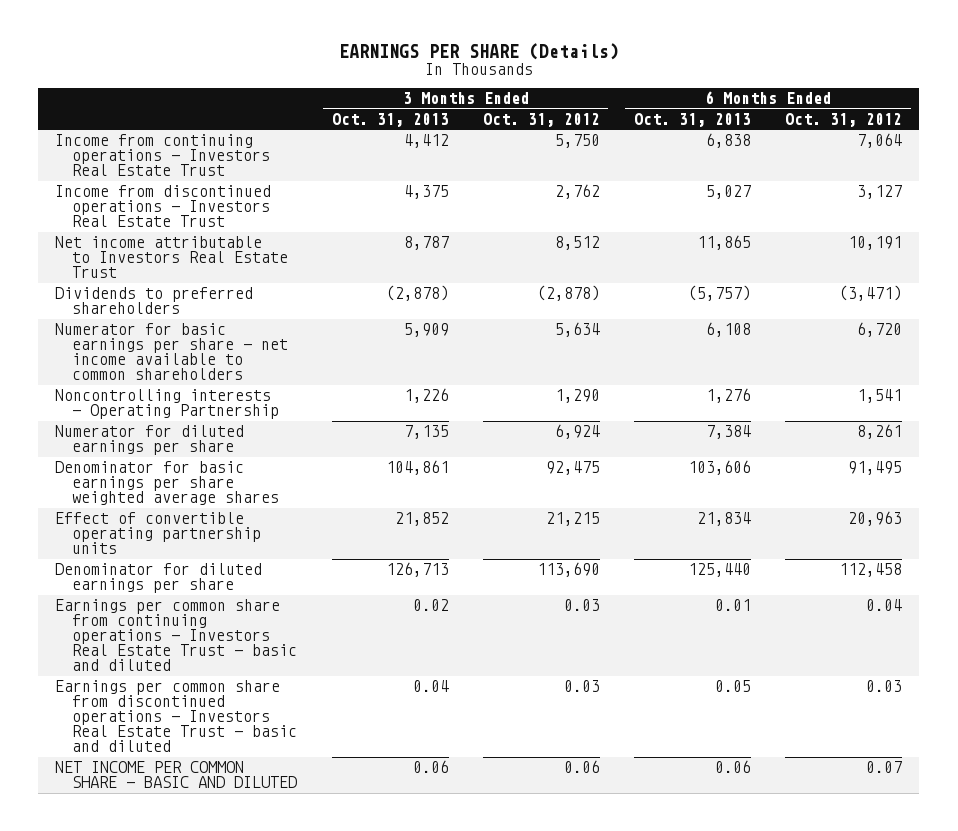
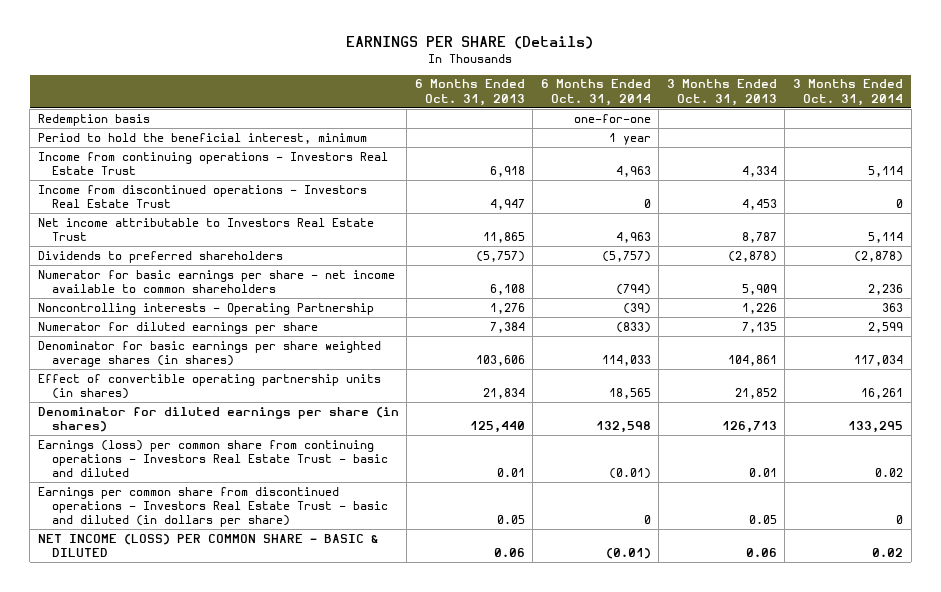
- | 3 Months Ended Oct. 31, 2013 | 3 Months Ended Oct. 31, 2012 | 6 Months Ended Oct. 31, 2013 | 6 Months Ended Oct. 31, 2012
+ | 6 Months Ended Oct. 31, 2013 | 6 Months Ended Oct. 31, 2014 | 3 Months Ended Oct. 31, 2013 | 3 Months Ended Oct. 31, 2014
- Income from continuing operations - Investors Real Estate Trust | 4,412 | 5,750 | 6,838 | 7,064
- Income from discontinued operations - Investors Real Estate Trust | 4,375 | 2,762 | 5,027 | 3,127
+ Redemption basis | | one-for-one | |
+ Period to hold the beneficial interest, minimum | | 1 year | |
+ Income from continuing operations - Investors Real Estate Trust | 6,918 | 4,963 | 4,334 | 5,114
+ Income from discontinued operations - Investors Real Estate Trust | 4,947 | 0 | 4,453 | 0
- Denominator for basic earnings per share weighted average shares | 104,861 | 92,475 | 103,606 | 91,495
- Effect of convertible operating partnership units | 21,852 | 21,215 | 21,834 | 20,963
- Denominator for diluted earnings per share | 126,713 | 113,690 | 125,440 | 112,458
- Earnings per common share from continuing operations - Investors Real Estate Trust - basic and diluted | 0.02 | 0.03 | 0.01 | 0.04
- Earnings per common share from discontinued operations - Investors Real Estate Trust - basic and diluted | 0.04 | 0.03 | 0.05 | 0.03
- NET INCOME PER COMMON SHARE - BASIC AND DILUTED | 0.06 | 0.06 | 0.06 | 0.07
+ Denominator for basic earnings per share weighted average shares (in shares) | 103,606 | 114,033 | 104,861 | 117,034
+ Effect of convertible operating partnership units (in shares) | 21,834 | 18,565 | 21,852 | 16,261
+ Denominator for diluted earnings per share (in shares) | 125,440 | 132,598 | 126,713 | 133,295
+ Earnings (loss) per common share from continuing operations - Investors Real Estate Trust - basic and diluted | 0.01 | (0.01) | 0.01 | 0.02
+ Earnings per common share from discontinued operations - Investors Real Estate Trust - basic and diluted (in dollars per share) | 0.05 | 0 | 0.05 | 0
+ NET INCOME (LOSS) PER COMMON SHARE - BASIC & DILUTED | 0.06 | (0.01) | 0.06 | 0.02

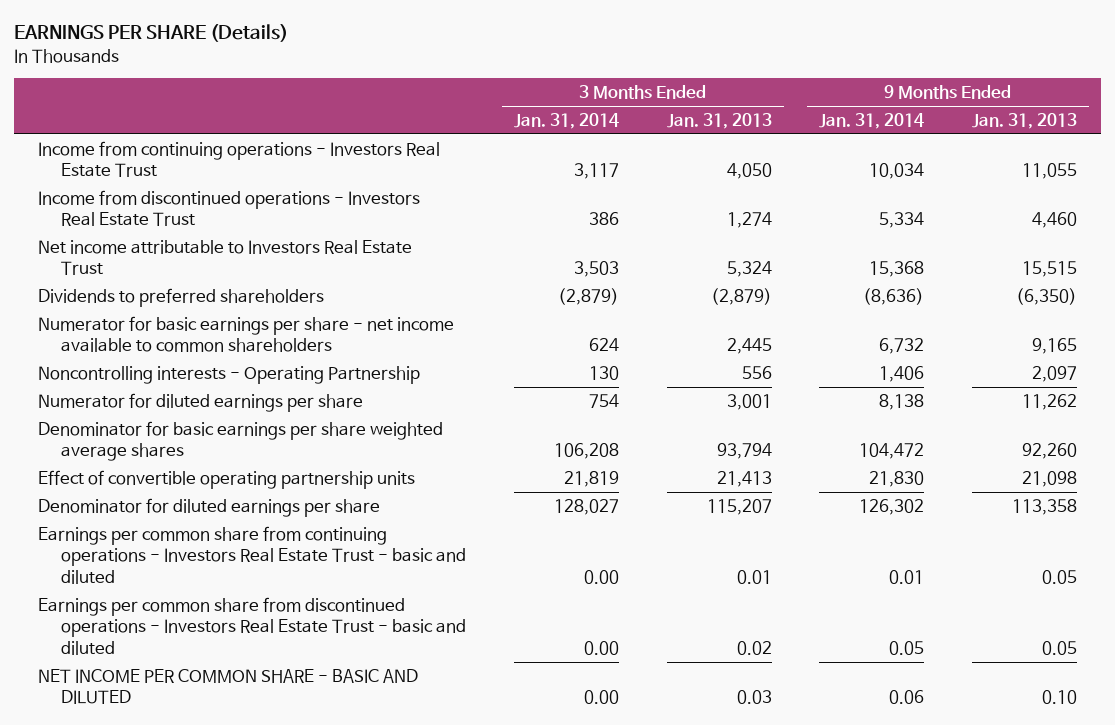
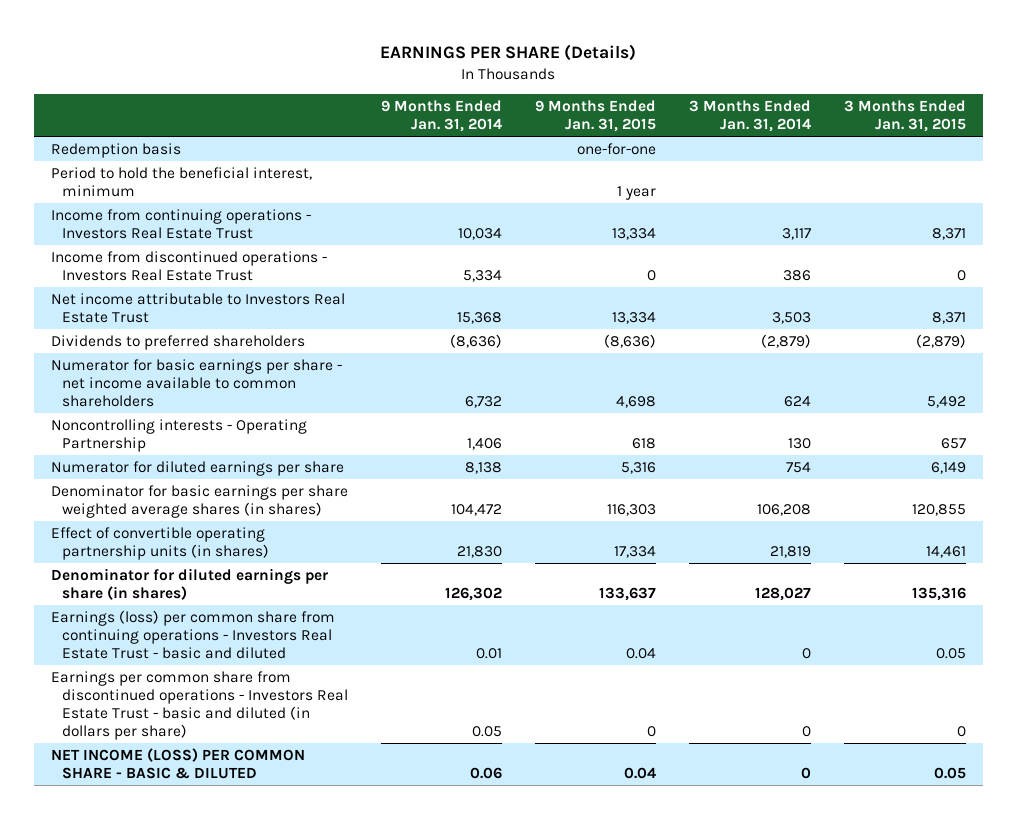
- | 3 Months Ended Jan. 31, 2014 | 3 Months Ended Jan. 31, 2013 | 9 Months Ended Jan. 31, 2014 | 9 Months Ended Jan. 31, 2013
+ | 9 Months Ended Jan. 31, 2014 | 9 Months Ended Jan. 31, 2015 | 3 Months Ended Jan. 31, 2014 | 3 Months Ended Jan. 31, 2015
+ Redemption basis | | one-for-one | |
+ Period to hold the beneficial interest, minimum | | 1 year | |
- Denominator for basic earnings per share weighted average shares | 106,208 | 93,794 | 104,472 | 92,260
- Effect of convertible operating partnership units | 21,819 | 21,413 | 21,830 | 21,098
- Denominator for diluted earnings per share | 128,027 | 115,207 | 126,302 | 113,358
- Earnings per common share from continuing operations - Investors Real Estate Trust - basic and diluted | 0.00 | 0.01 | 0.01 | 0.05
- Earnings per common share from discontinued operations - Investors Real Estate Trust - basic and diluted | 0.00 | 0.02 | 0.05 | 0.05
- NET INCOME PER COMMON SHARE - BASIC AND DILUTED | 0.00 | 0.03 | 0.06 | 0.10
+ Denominator for basic earnings per share weighted average shares (in shares) | 104,472 | 116,303 | 106,208 | 120,855
+ Effect of convertible operating partnership units (in shares) | 21,830 | 17,334 | 21,819 | 14,461
+ Denominator for diluted earnings per share (in shares) | 126,302 | 133,637 | 128,027 | 135,316
+ Earnings (loss) per common share from continuing operations - Investors Real Estate Trust - basic and diluted | 0.01 | 0.04 | 0 | 0.05
+ Earnings per common share from discontinued operations - Investors Real Estate Trust - basic and diluted (in dollars per share) | 0.05 | 0 | 0 | 0
+ NET INCOME (LOSS) PER COMMON SHARE - BASIC & DILUTED | 0.06 | 0.04 | 0 | 0.05

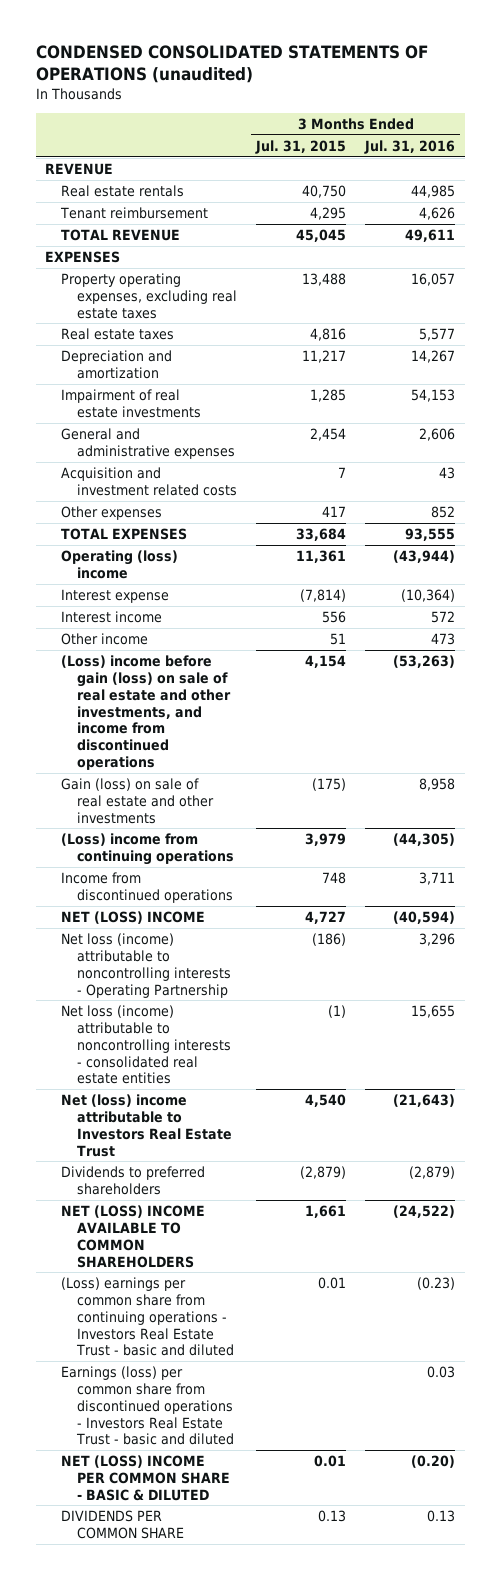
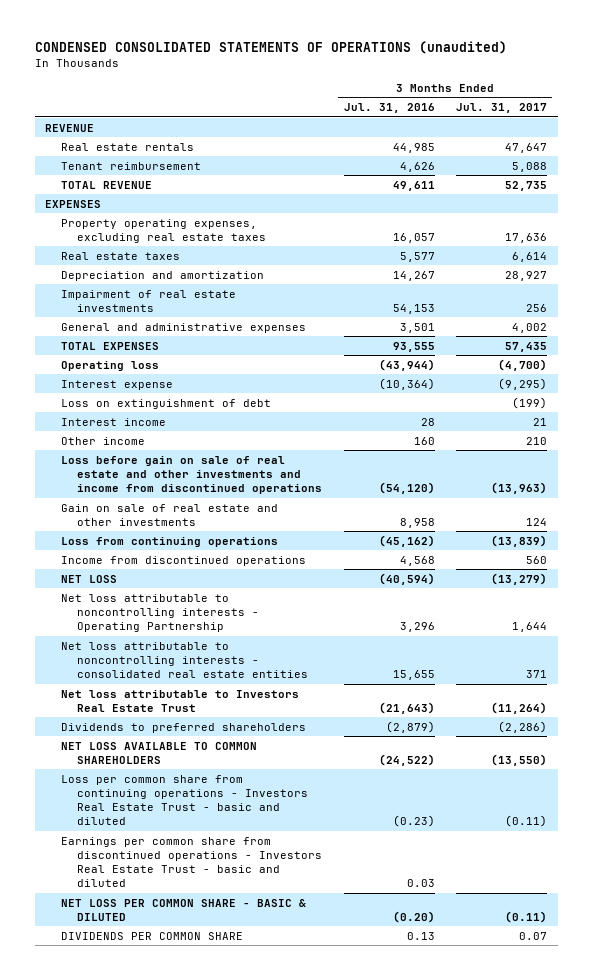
- | 3 Months Ended Jul. 31, 2015 | 3 Months Ended Jul. 31, 2016
+ | 3 Months Ended Jul. 31, 2016 | 3 Months Ended Jul. 31, 2017
- General and administrative expenses | 2,454 | 2,606
- Acquisition and investment related costs | 7 | 43
- Other expenses | 417 | 852
+ General and administrative expenses | 3,501 | 4,002
- Operating (loss) income | 11,361 | (43,944)
+ Operating loss | (43,944) | (4,700)
- Interest income | 556 | 572
- Other income | 51 | 473
- (Loss) income before gain (loss) on sale of real estate and other investments, and income from discontinued operations | 4,154 | (53,263)
- Gain (loss) on sale of real estate and other investments | (175) | 8,958
- (Loss) income from continuing operations | 3,979 | (44,305)
- Income from discontinued operations | 748 | 3,711
- NET (LOSS) INCOME | 4,727 | (40,594)
- Net loss (income) attributable to noncontrolling interests - Operating Partnership | (186) | 3,296
- Net loss (income) attributable to noncontrolling interests - consolidated real estate entities | (1) | 15,655
- Net (loss) income attributable to Investors Real Estate Trust | 4,540 | (21,643)
+ Loss on extinguishment of debt | | (199)
+ Interest income | 28 | 21
+ Other income | 160 | 210
+ Loss before gain on sale of real estate and other investments and income from discontinued operations | (54,120) | (13,963)
+ Gain on sale of real estate and other investments | 8,958 | 124
+ Loss from continuing operations | (45,162) | (13,839)
+ Income from discontinued operations | 4,568 | 560
+ NET LOSS | (40,594) | (13,279)
+ Net loss attributable to noncontrolling interests - Operating Partnership | 3,296 | 1,644
+ Net loss attributable to noncontrolling interests - consolidated real estate entities | 15,655 | 371
+ Net loss attributable to Investors Real Estate Trust | (21,643) | (11,264)
- NET (LOSS) INCOME AVAILABLE TO COMMON SHAREHOLDERS | 1,661 | (24,522)
- (Loss) earnings per common share from continuing operations - Investors Real Estate Trust - basic and diluted | 0.01 | (0.23)
- Earnings (loss) per common share from discontinued operations - Investors Real Estate Trust - basic and diluted | | 0.03
- NET (LOSS) INCOME PER COMMON SHARE - BASIC & DILUTED | 0.01 | (0.20)
+ NET LOSS AVAILABLE TO COMMON SHAREHOLDERS | (24,522) | (13,550)
+ Loss per common share from continuing operations - Investors Real Estate Trust - basic and diluted | (0.23) | (0.11)
+ Earnings per common share from discontinued operations - Investors Real Estate Trust - basic and diluted | 0.03 |
+ NET LOSS PER COMMON SHARE - BASIC & DILUTED | (0.20) | (0.11)

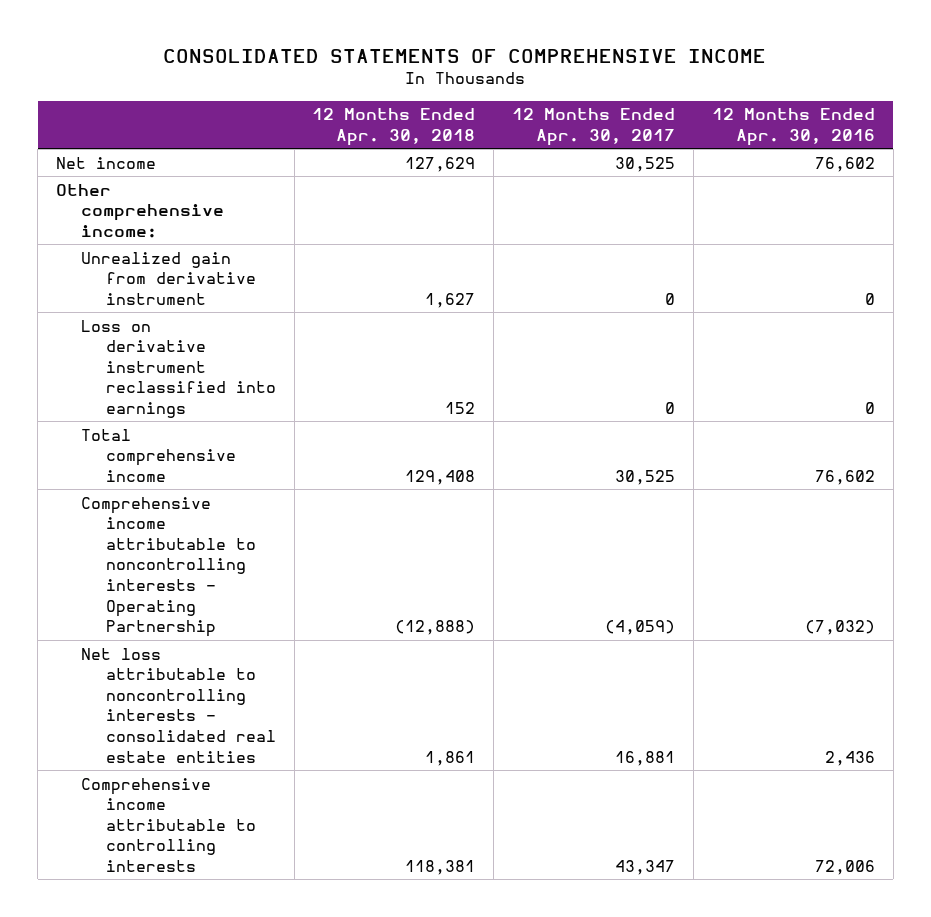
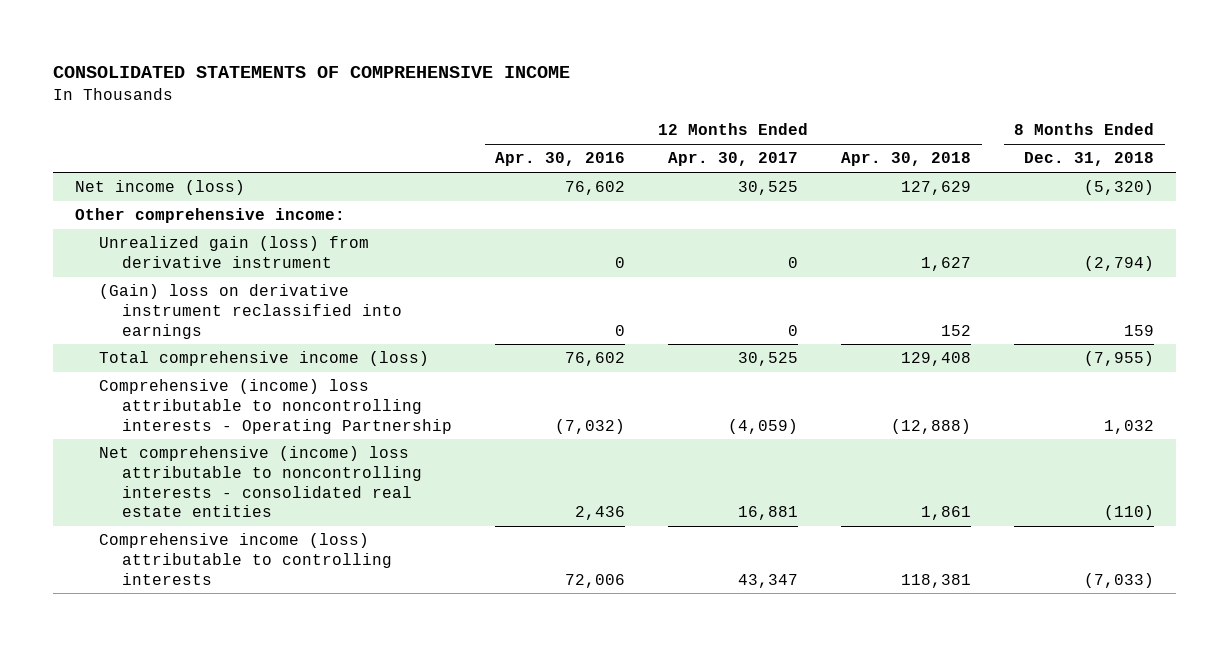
- | 12 Months Ended Apr. 30, 2018 | 12 Months Ended Apr. 30, 2017 | 12 Months Ended Apr. 30, 2016
+ | 12 Months Ended Apr. 30, 2016 | 12 Months Ended Apr. 30, 2017 | 12 Months Ended Apr. 30, 2018 | 8 Months Ended Dec. 31, 2018
- Net income | 127,629 | 30,525 | 76,602
+ Net income (loss) | 76,602 | 30,525 | 127,629 | (5,320)
- Unrealized gain from derivative instrument | 1,627 | 0 | 0
- Loss on derivative instrument reclassified into earnings | 152 | 0 | 0
- Total comprehensive income | 129,408 | 30,525 | 76,602
- Comprehensive income attributable to noncontrolling interests - Operating Partnership | (12,888) | (4,059) | (7,032)
- Net loss attributable to noncontrolling interests - consolidated real estate entities | 1,861 | 16,881 | 2,436
- Comprehensive income attributable to controlling interests | 118,381 | 43,347 | 72,006
+ Unrealized gain (loss) from derivative instrument | 0 | 0 | 1,627 | (2,794)
+ (Gain) loss on derivative instrument reclassified into earnings | 0 | 0 | 152 | 159
+ Total comprehensive income (loss) | 76,602 | 30,525 | 129,408 | (7,955)
+ Comprehensive (income) loss attributable to noncontrolling interests - Operating Partnership | (7,032) | (4,059) | (12,888) | 1,032
+ Net comprehensive (income) loss attributable to noncontrolling interests - consolidated real estate entities | 2,436 | 16,881 | 1,861 | (110)
+ Comprehensive income (loss) attributable to controlling interests | 72,006 | 43,347 | 118,381 | (7,033)

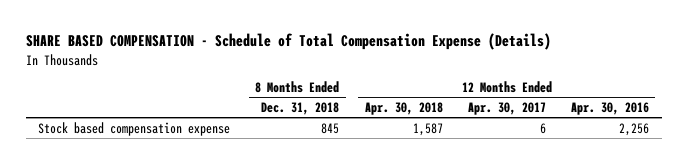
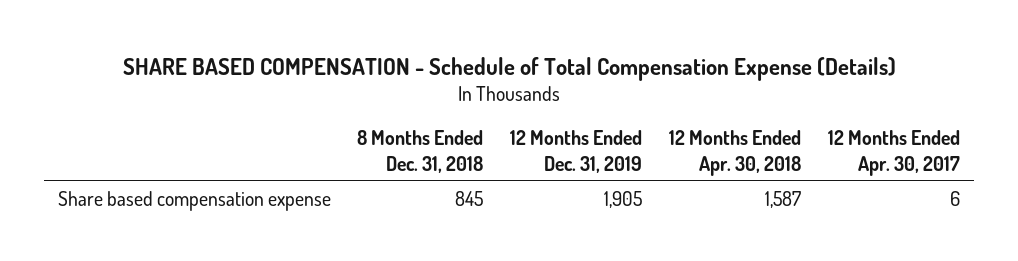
- | 8 Months Ended Dec. 31, 2018 | 12 Months Ended Apr. 30, 2018 | 12 Months Ended Apr. 30, 2017 | 12 Months Ended Apr. 30, 2016
+ | 8 Months Ended Dec. 31, 2018 | 12 Months Ended Dec. 31, 2019 | 12 Months Ended Apr. 30, 2018 | 12 Months Ended Apr. 30, 2017
- Stock based compensation expense | 845 | 1,587 | 6 | 2,256
+ Share based compensation expense | 845 | 1,905 | 1,587 | 6

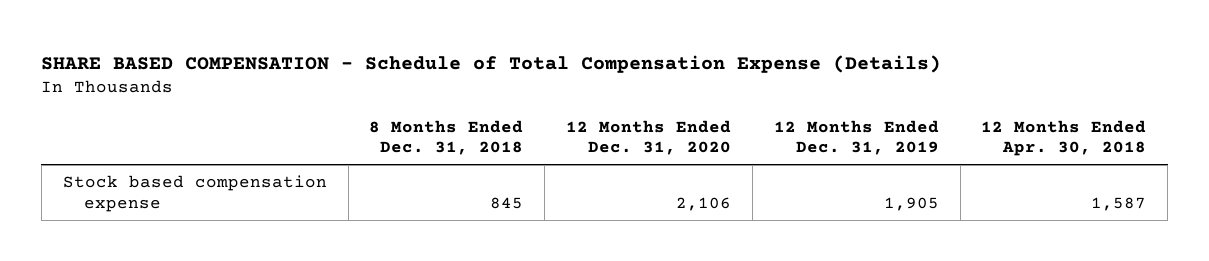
- | 8 Months Ended Dec. 31, 2018 | 12 Months Ended Dec. 31, 2019 | 12 Months Ended Apr. 30, 2018 | 12 Months Ended Apr. 30, 2017
+ | 8 Months Ended Dec. 31, 2018 | 12 Months Ended Dec. 31, 2020 | 12 Months Ended Dec. 31, 2019 | 12 Months Ended Apr. 30, 2018
- Share based compensation expense | 845 | 1,905 | 1,587 | 6
+ Stock based compensation expense | 845 | 2,106 | 1,905 | 1,587

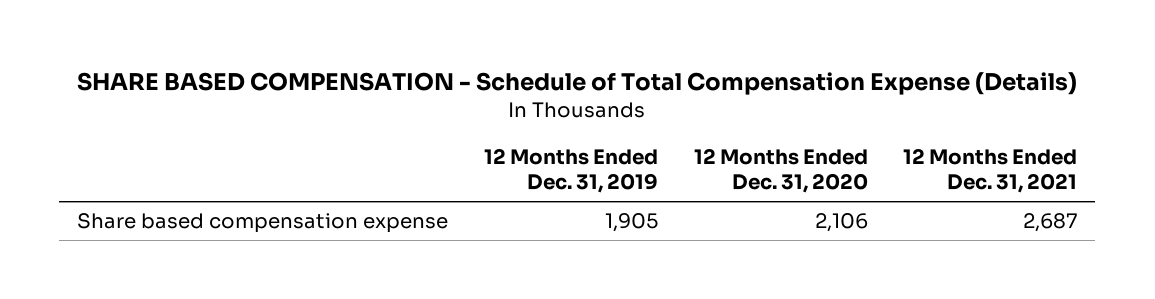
- | 8 Months Ended Dec. 31, 2018 | 12 Months Ended Dec. 31, 2020 | 12 Months Ended Dec. 31, 2019 | 12 Months Ended Apr. 30, 2018
+ | 12 Months Ended Dec. 31, 2019 | 12 Months Ended Dec. 31, 2020 | 12 Months Ended Dec. 31, 2021
- Stock based compensation expense | 845 | 2,106 | 1,905 | 1,587
+ Share based compensation expense | 1,905 | 2,106 | 2,687

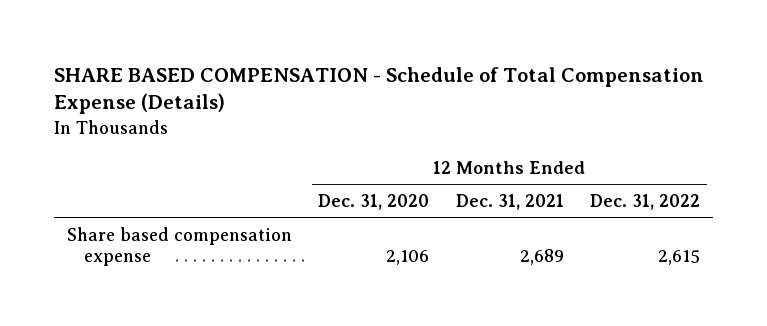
- | 12 Months Ended Dec. 31, 2019 | 12 Months Ended Dec. 31, 2020 | 12 Months Ended Dec. 31, 2021
+ | 12 Months Ended Dec. 31, 2020 | 12 Months Ended Dec. 31, 2021 | 12 Months Ended Dec. 31, 2022
- Share based compensation expense | 1,905 | 2,106 | 2,687
+ Share based compensation expense | 2,106 | 2,689 | 2,615

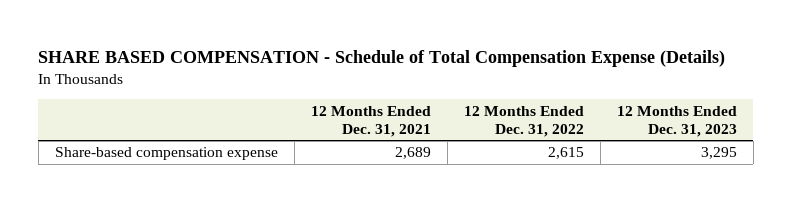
- | 12 Months Ended Dec. 31, 2020 | 12 Months Ended Dec. 31, 2021 | 12 Months Ended Dec. 31, 2022
+ | 12 Months Ended Dec. 31, 2021 | 12 Months Ended Dec. 31, 2022 | 12 Months Ended Dec. 31, 2023
- Share based compensation expense | 2,106 | 2,689 | 2,615
+ Share-based compensation expense | 2,689 | 2,615 | 3,295

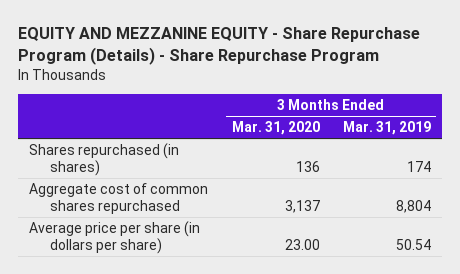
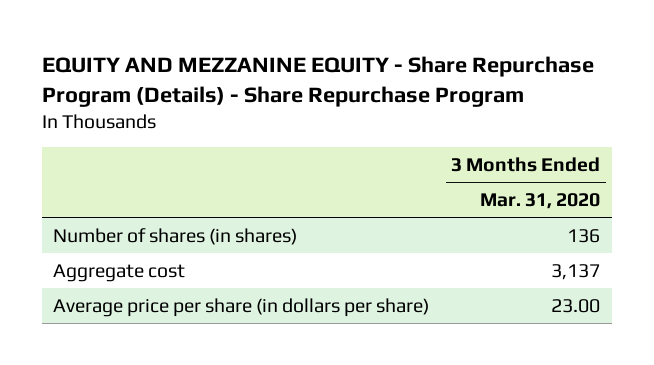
- | 3 Months Ended Mar. 31, 2020 | 3 Months Ended Mar. 31, 2019
+ | 3 Months Ended Mar. 31, 2020
- Shares repurchased (in shares) | 136 | 174
- Aggregate cost of common shares repurchased | 3,137 | 8,804
+ Number of shares (in shares) | 136
+ Aggregate cost | 3,137

